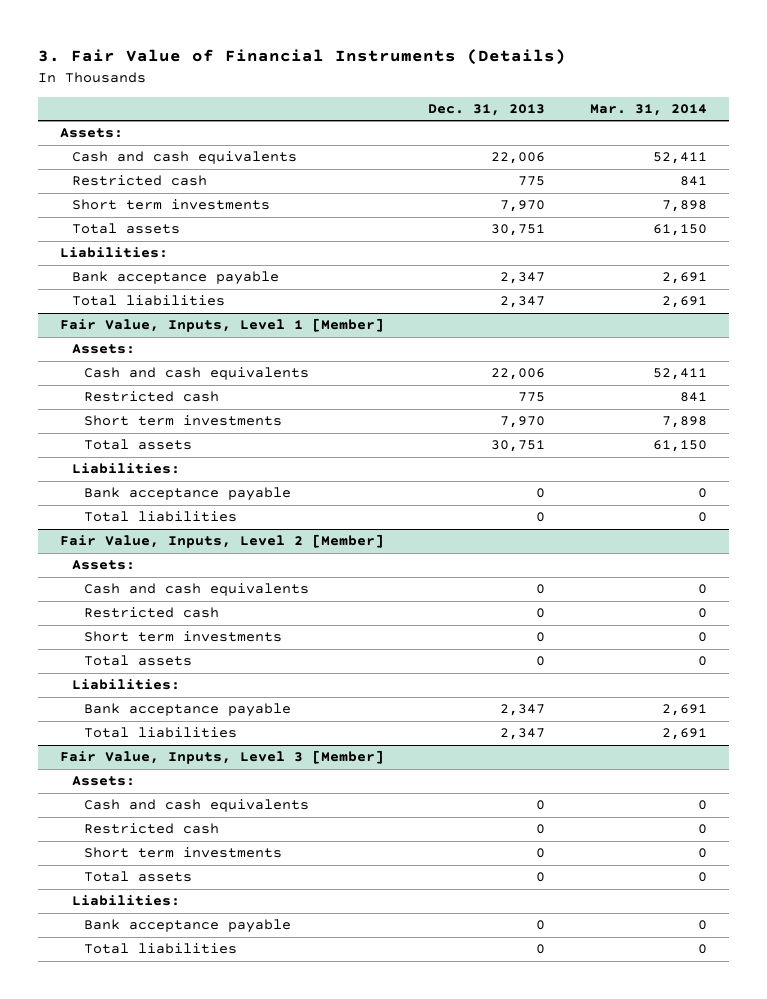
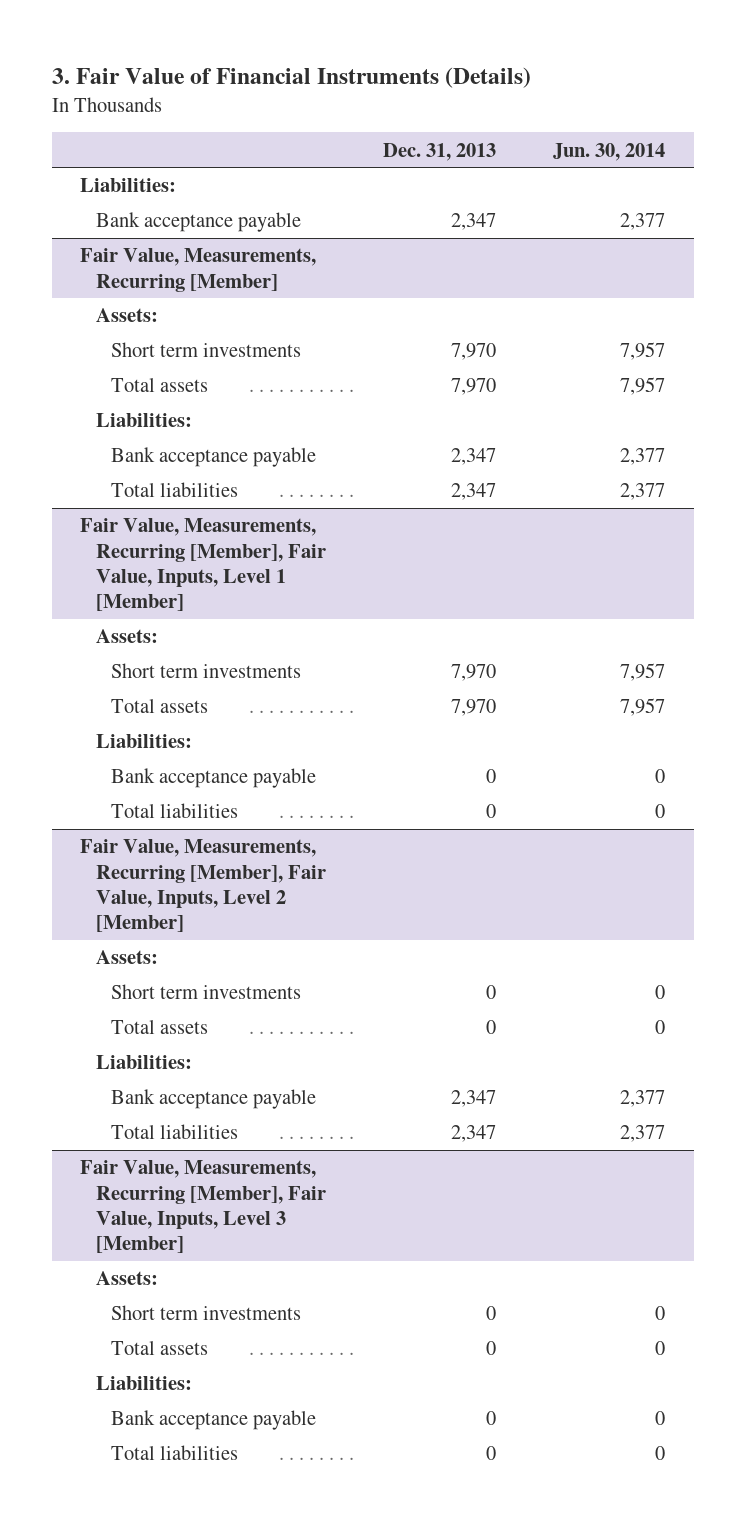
- | Dec. 31, 2013 | Mar. 31, 2014
+ | Dec. 31, 2013 | Jun. 30, 2014
+ Liabilities:
+ Bank acceptance payable | 2,347 | 2,377
+ Fair Value, Measurements, Recurring [Member]
- Cash and cash equivalents | 22,006 | 52,411
- Restricted cash | 775 | 841
- Total assets | 30,751 | 61,150
+ Total assets | 7,970 | 7,957
- Fair Value, Inputs, Level 1 [Member]
+ Fair Value, Measurements, Recurring [Member], Fair Value, Inputs, Level 1 [Member]
- Cash and cash equivalents | 22,006 | 52,411
- Restricted cash | 775 | 841
- Total assets | 30,751 | 61,150
+ Total assets | 7,970 | 7,957
- Fair Value, Inputs, Level 2 [Member]
+ Fair Value, Measurements, Recurring [Member], Fair Value, Inputs, Level 2 [Member]
- Cash and cash equivalents | 0 | 0
- Restricted cash | 0 | 0
- Fair Value, Inputs, Level 3 [Member]
+ Fair Value, Measurements, Recurring [Member], Fair Value, Inputs, Level 3 [Member]
- Cash and cash equivalents | 0 | 0
- Restricted cash | 0 | 0

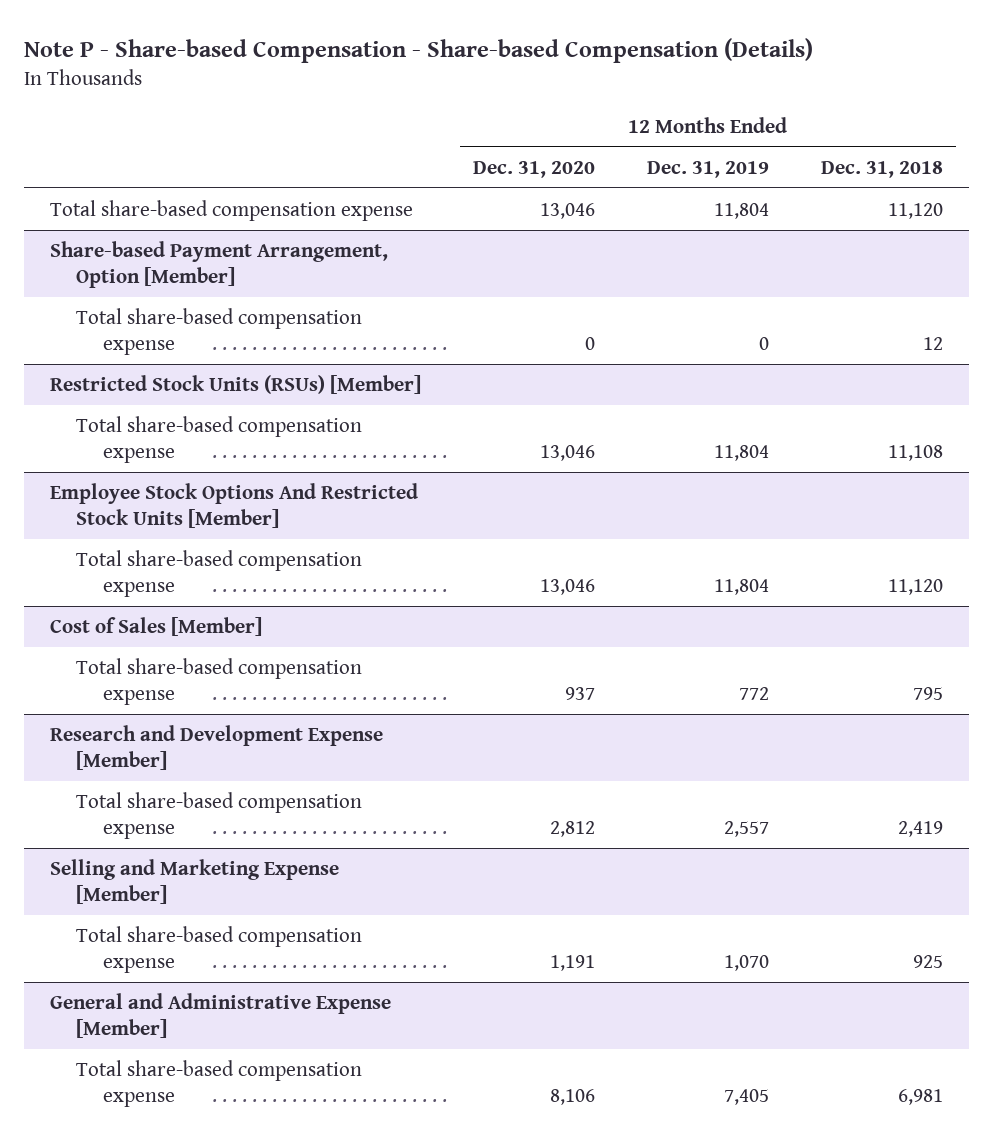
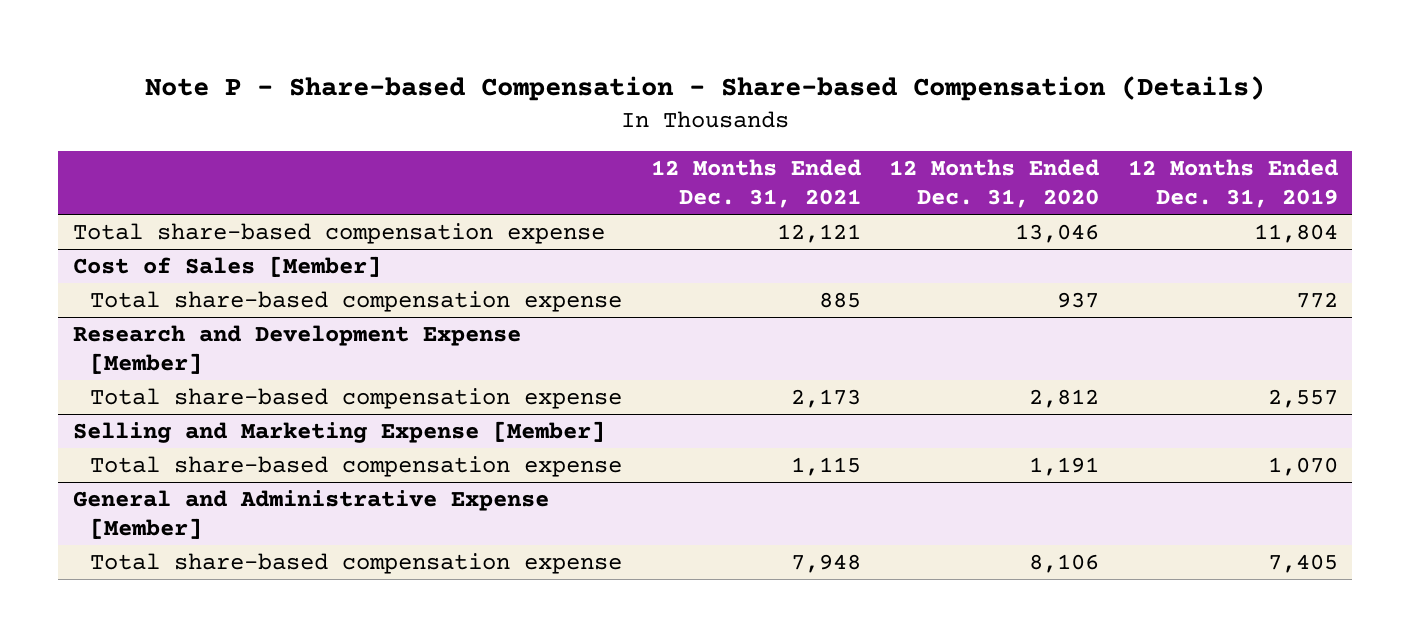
- | 12 Months Ended Dec. 31, 2020 | 12 Months Ended Dec. 31, 2019 | 12 Months Ended Dec. 31, 2018
+ | 12 Months Ended Dec. 31, 2021 | 12 Months Ended Dec. 31, 2020 | 12 Months Ended Dec. 31, 2019
- Share-based Payment Arrangement, Option [Member]
- Total share-based compensation expense | 0 | 0 | 12
- Restricted Stock Units (RSUs) [Member]
- Total share-based compensation expense | 13,046 | 11,804 | 11,108
- Employee Stock Options And Restricted Stock Units [Member]
- Total share-based compensation expense | 13,046 | 11,804 | 11,120

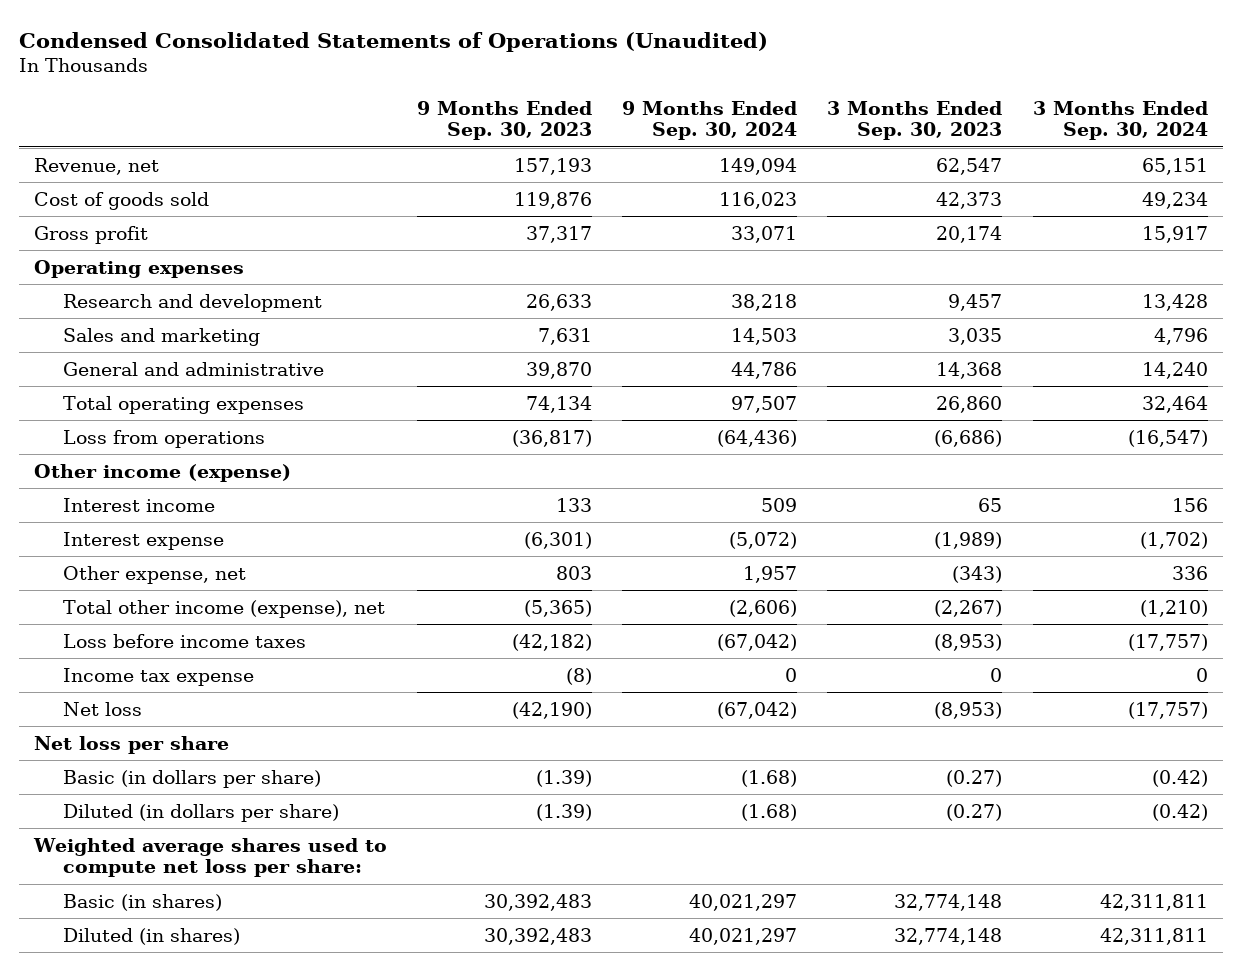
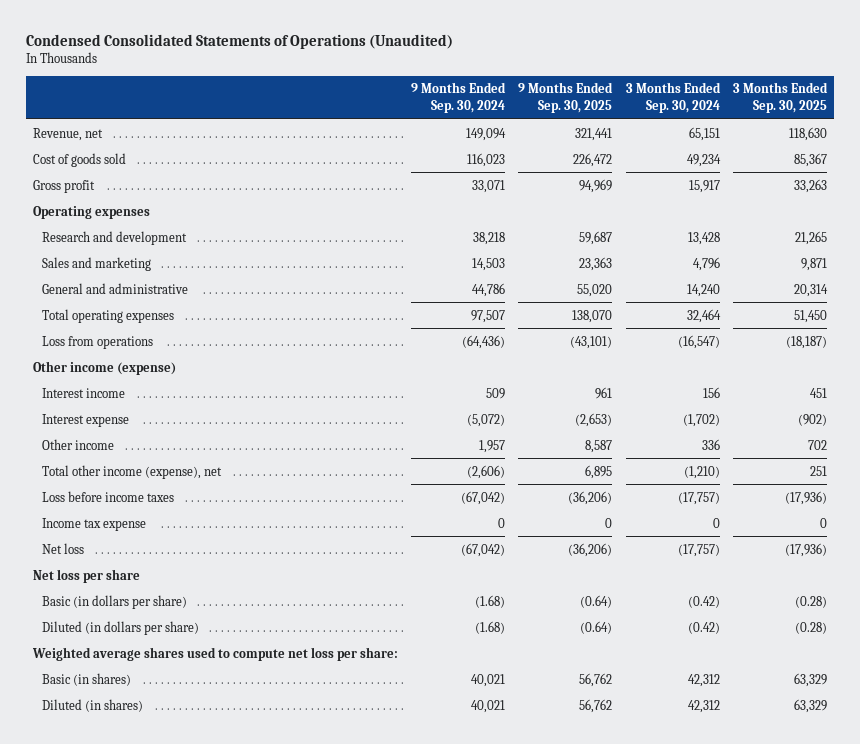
- | 9 Months Ended Sep. 30, 2023 | 9 Months Ended Sep. 30, 2024 | 3 Months Ended Sep. 30, 2023 | 3 Months Ended Sep. 30, 2024
+ | 9 Months Ended Sep. 30, 2024 | 9 Months Ended Sep. 30, 2025 | 3 Months Ended Sep. 30, 2024 | 3 Months Ended Sep. 30, 2025
- Other expense, net | 803 | 1,957 | (343) | 336
+ Other income | 1,957 | 8,587 | 336 | 702
- Basic (in shares) | 30,392,483 | 40,021,297 | 32,774,148 | 42,311,811
- Diluted (in shares) | 30,392,483 | 40,021,297 | 32,774,148 | 42,311,811
+ Basic (in shares) | 40,021 | 56,762 | 42,312 | 63,329
+ Diluted (in shares) | 40,021 | 56,762 | 42,312 | 63,329

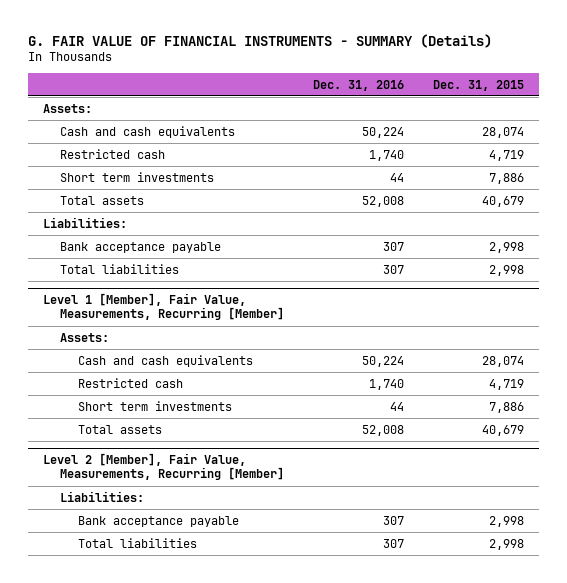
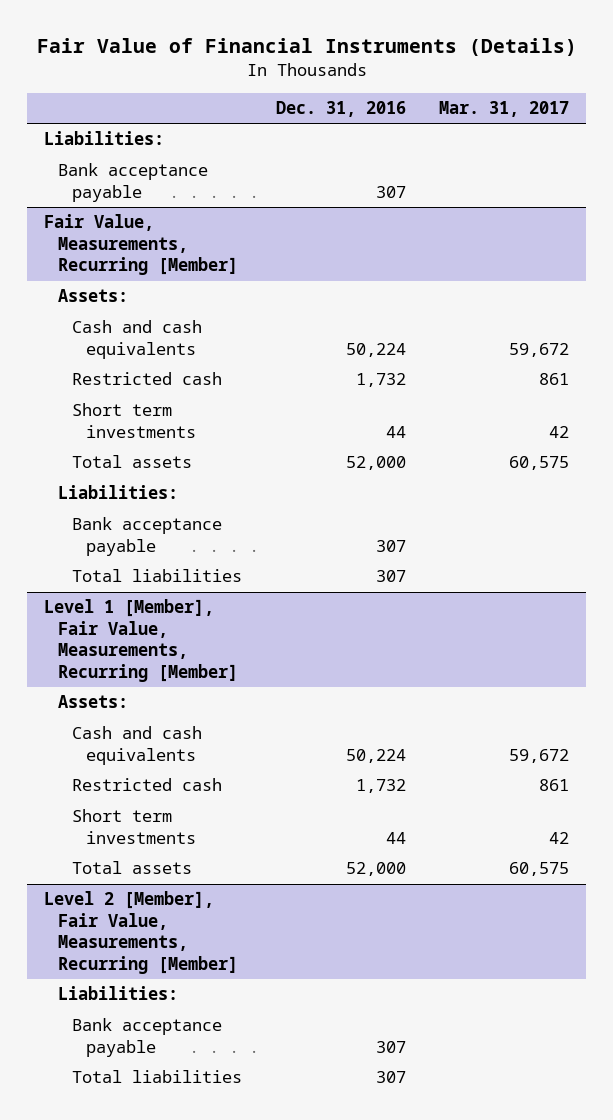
- G. FAIR VALUE OF FINANCIAL INSTRUMENTS - SUMMARY (Details)
+ Fair Value of Financial Instruments (Details)
- | Dec. 31, 2016 | Dec. 31, 2015
+ | Dec. 31, 2016 | Mar. 31, 2017
+ Liabilities:
+ Bank acceptance payable | 307 |
+ Fair Value, Measurements, Recurring [Member]
- Restricted cash | 1,740 | 4,719
+ Restricted cash | 1,732 | 861
- Total assets | 52,008 | 40,679
+ Total assets | 52,000 | 60,575
@ Level 1 [Member], Fair Value, Measurements, Recurring [Member]
- Restricted cash | 1,740 | 4,719
+ Restricted cash | 1,732 | 861
- Total assets | 52,008 | 40,679
+ Total assets | 52,000 | 60,575

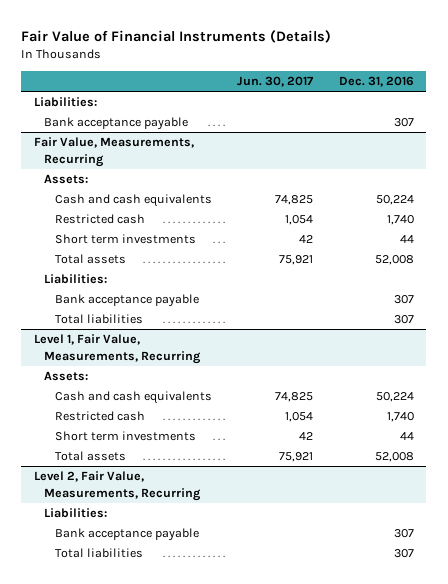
- | Dec. 31, 2016 | Mar. 31, 2017
+ | Jun. 30, 2017 | Dec. 31, 2016
- Fair Value, Measurements, Recurring [Member]
+ Fair Value, Measurements, Recurring
- Restricted cash | 1,732 | 861
+ Restricted cash | 1,054 | 1,740
- Total assets | 52,000 | 60,575
+ Total assets | 75,921 | 52,008
- Level 1 [Member], Fair Value, Measurements, Recurring [Member]
+ Level 1, Fair Value, Measurements, Recurring
- Restricted cash | 1,732 | 861
+ Restricted cash | 1,054 | 1,740
- Total assets | 52,000 | 60,575
- Level 2 [Member], Fair Value, Measurements, Recurring [Member]
+ Total assets | 75,921 | 52,008
+ Level 2, Fair Value, Measurements, Recurring

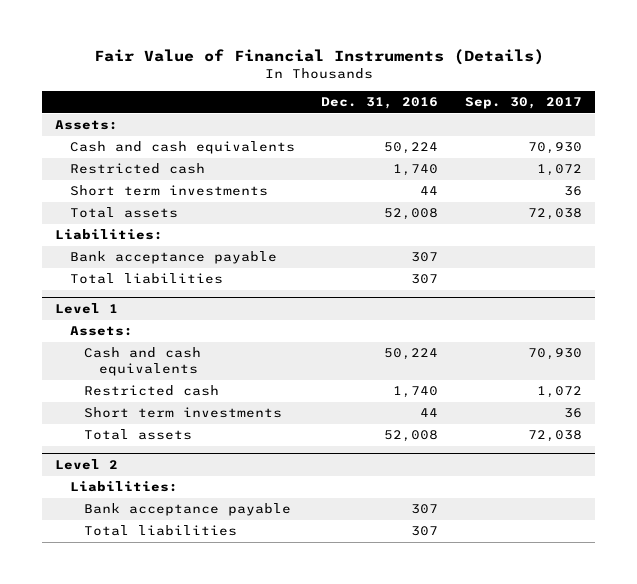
- | Jun. 30, 2017 | Dec. 31, 2016
+ | Dec. 31, 2016 | Sep. 30, 2017
- Liabilities:
- Bank acceptance payable | | 307
- Fair Value, Measurements, Recurring
- Level 1, Fair Value, Measurements, Recurring
+ Level 1
- Level 2, Fair Value, Measurements, Recurring
+ Level 2

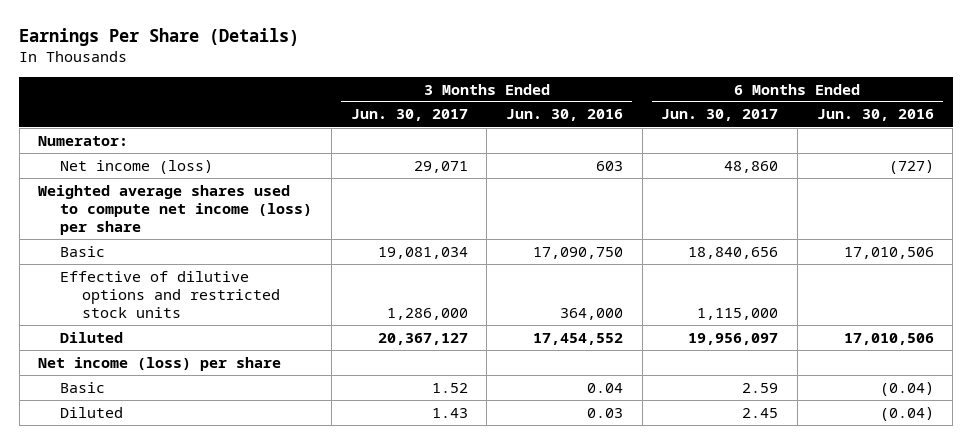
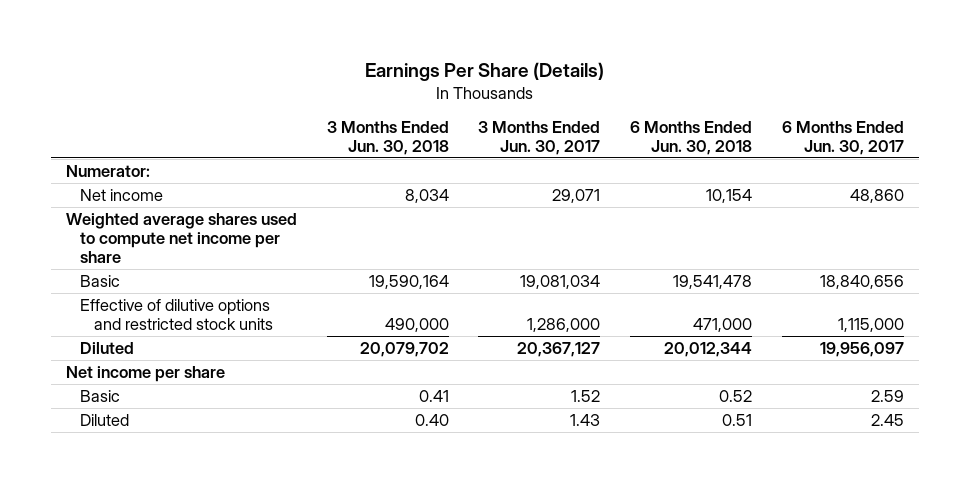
- | 3 Months Ended Jun. 30, 2017 | 3 Months Ended Jun. 30, 2016 | 6 Months Ended Jun. 30, 2017 | 6 Months Ended Jun. 30, 2016
+ | 3 Months Ended Jun. 30, 2018 | 3 Months Ended Jun. 30, 2017 | 6 Months Ended Jun. 30, 2018 | 6 Months Ended Jun. 30, 2017
- Net income (loss) | 29,071 | 603 | 48,860 | (727)
- Weighted average shares used to compute net income (loss) per share
+ Net income | 8,034 | 29,071 | 10,154 | 48,860
+ Weighted average shares used to compute net income per share
- Net income (loss) per share
+ Net income per share

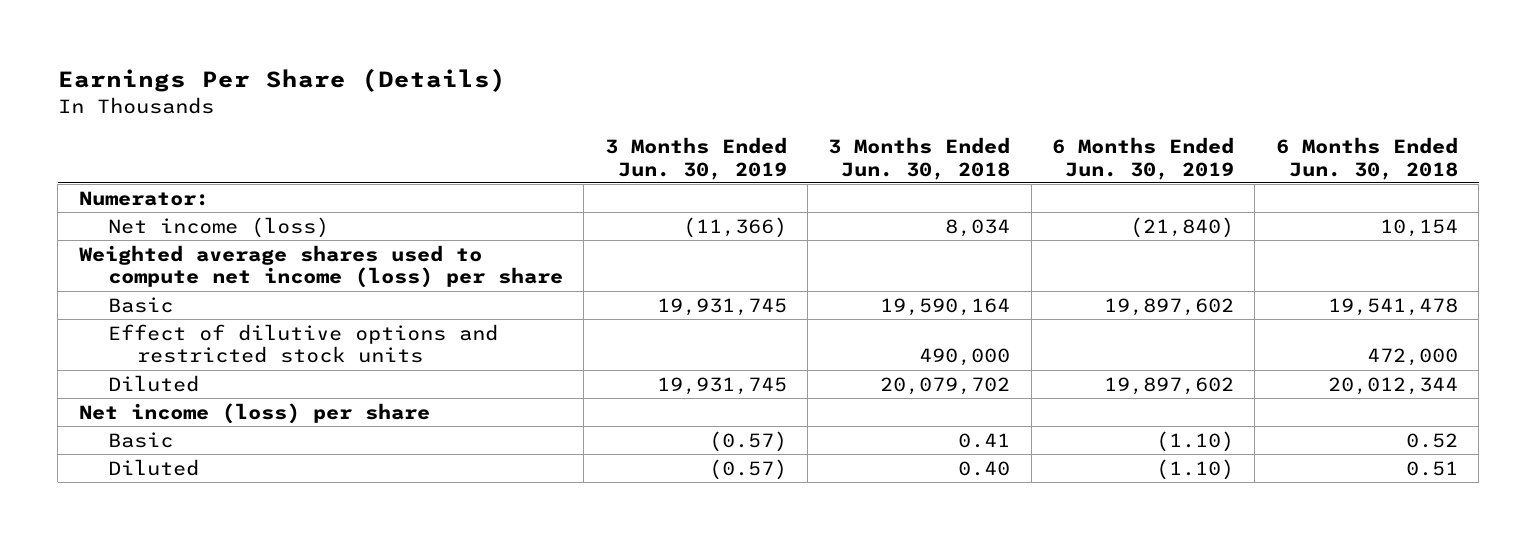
- | 3 Months Ended Jun. 30, 2018 | 3 Months Ended Jun. 30, 2017 | 6 Months Ended Jun. 30, 2018 | 6 Months Ended Jun. 30, 2017
+ | 3 Months Ended Jun. 30, 2019 | 3 Months Ended Jun. 30, 2018 | 6 Months Ended Jun. 30, 2019 | 6 Months Ended Jun. 30, 2018
- Net income | 8,034 | 29,071 | 10,154 | 48,860
- Weighted average shares used to compute net income per share
+ Net income (loss) | (11,366) | 8,034 | (21,840) | 10,154
+ Weighted average shares used to compute net income (loss) per share
- Effective of dilutive options and restricted stock units | 490,000 | 1,286,000 | 471,000 | 1,115,000
+ Effect of dilutive options and restricted stock units | | 490,000 | | 472,000
- Net income per share
+ Net income (loss) per share

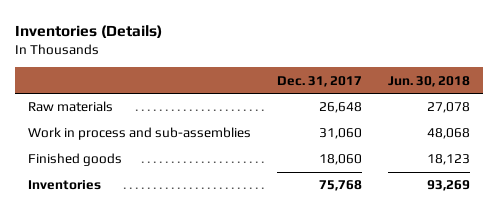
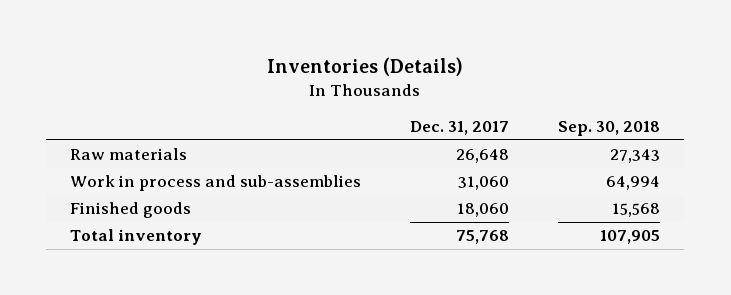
- | Dec. 31, 2017 | Jun. 30, 2018
+ | Dec. 31, 2017 | Sep. 30, 2018
- Inventories | 75,768 | 93,269
+ Total inventory | 75,768 | 107,905

